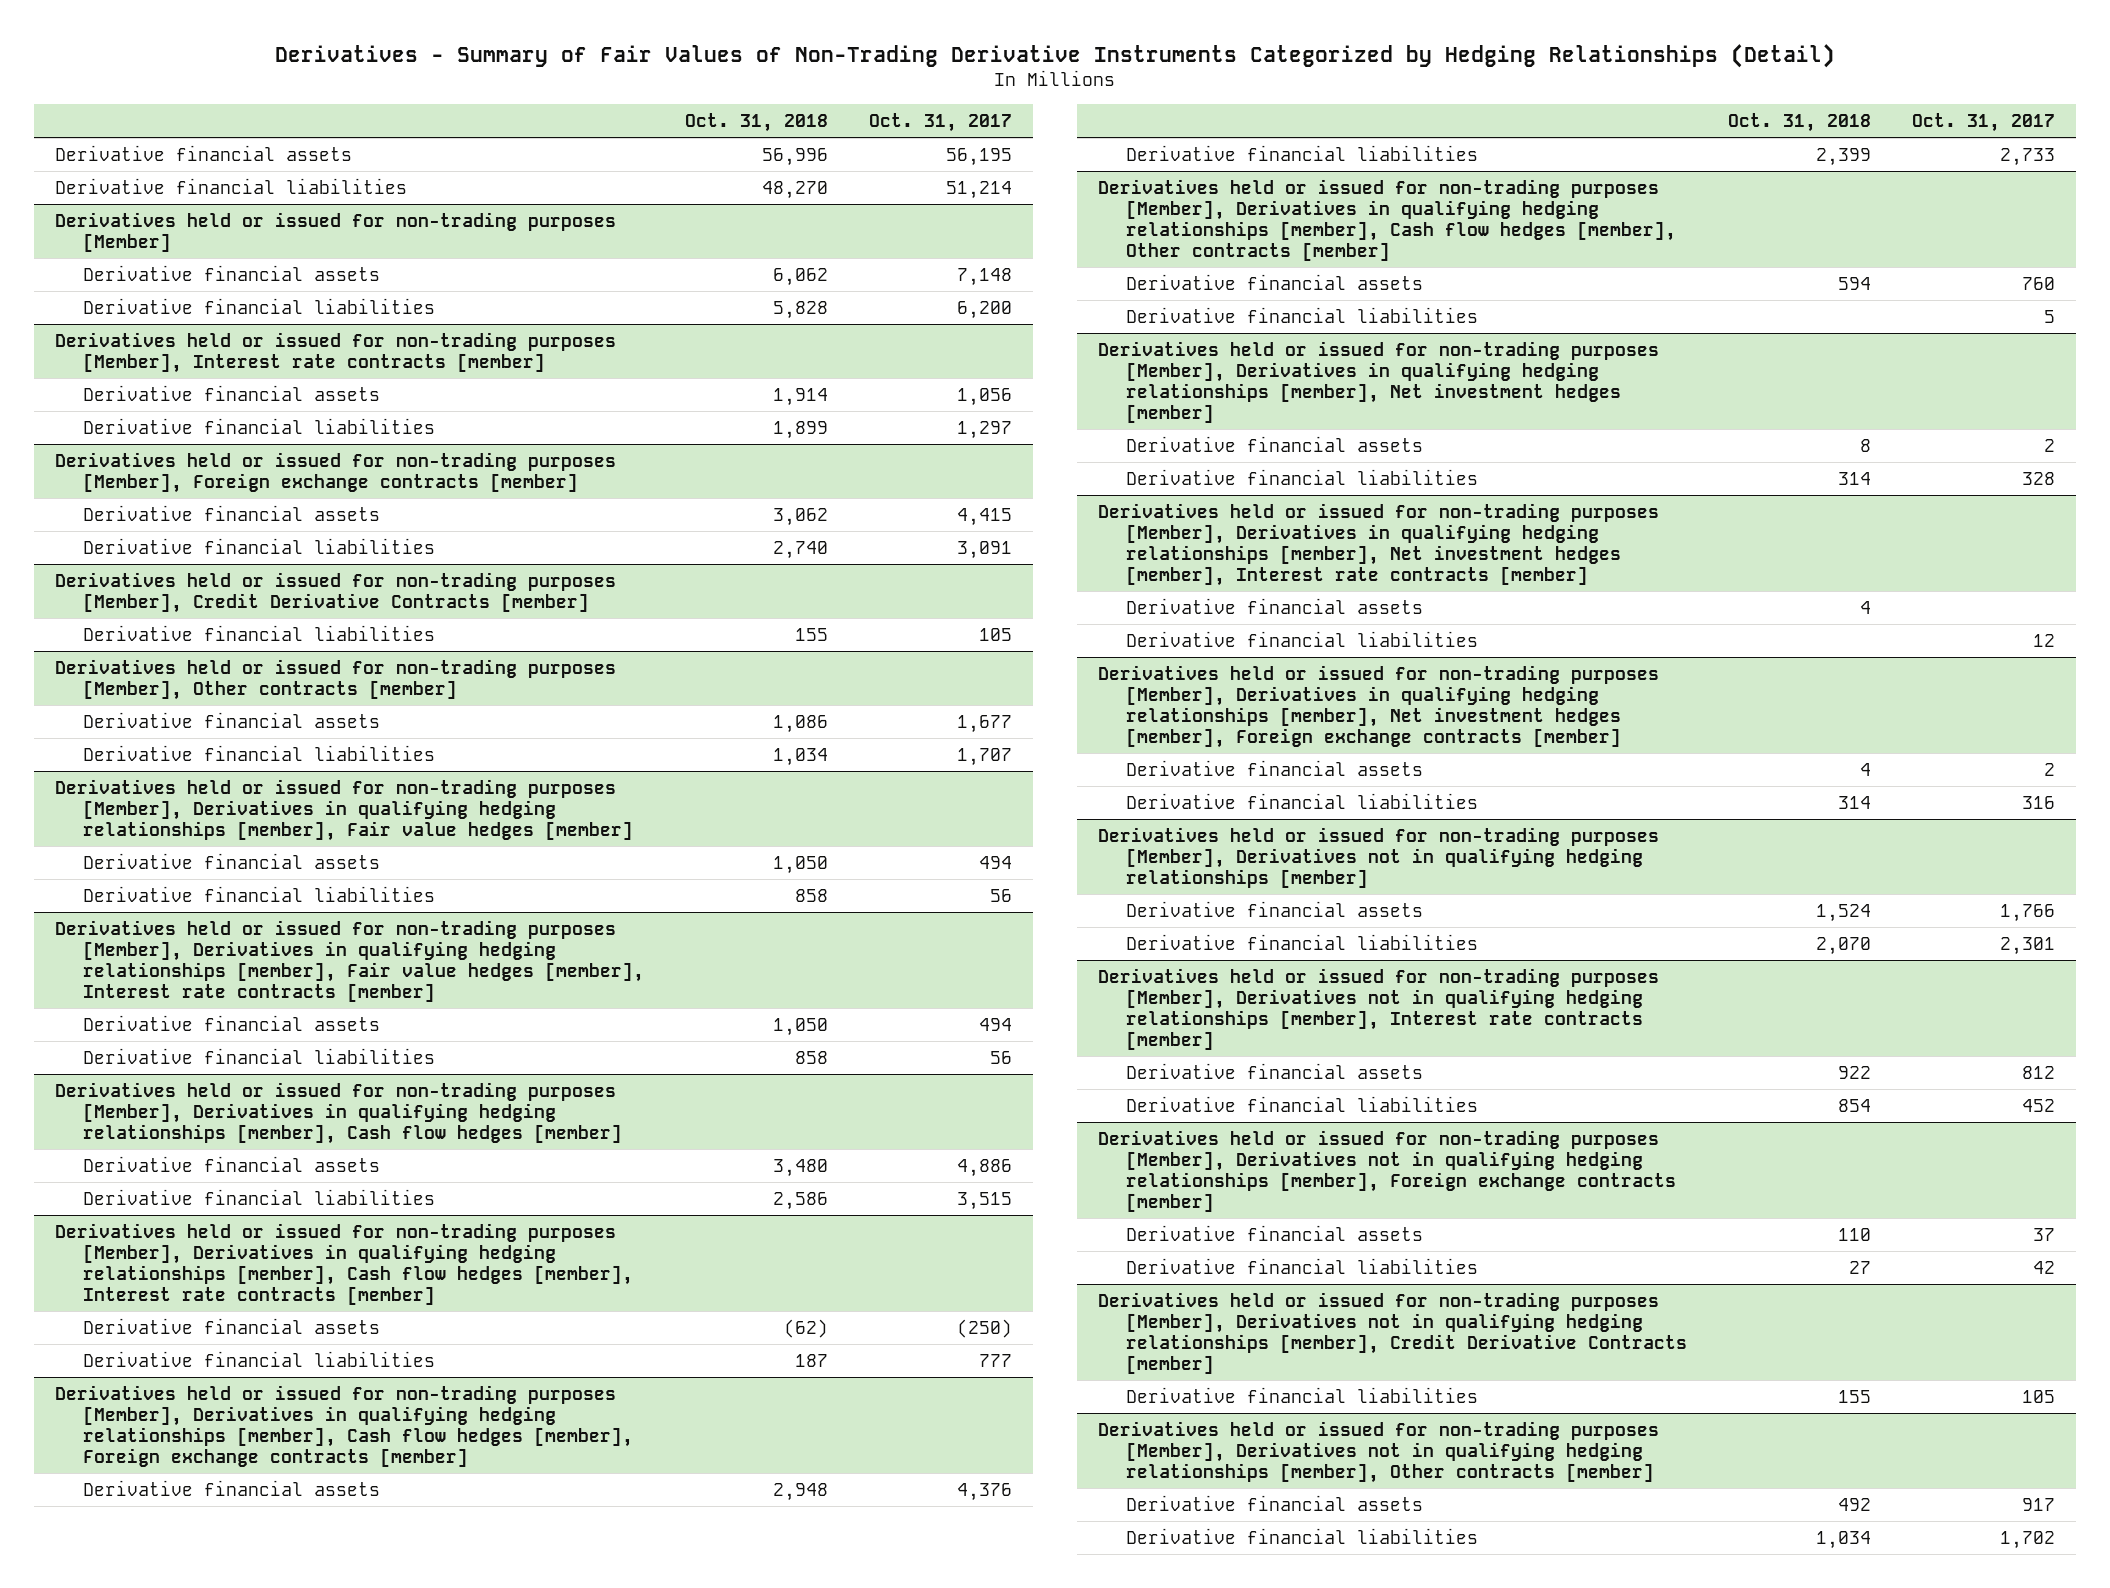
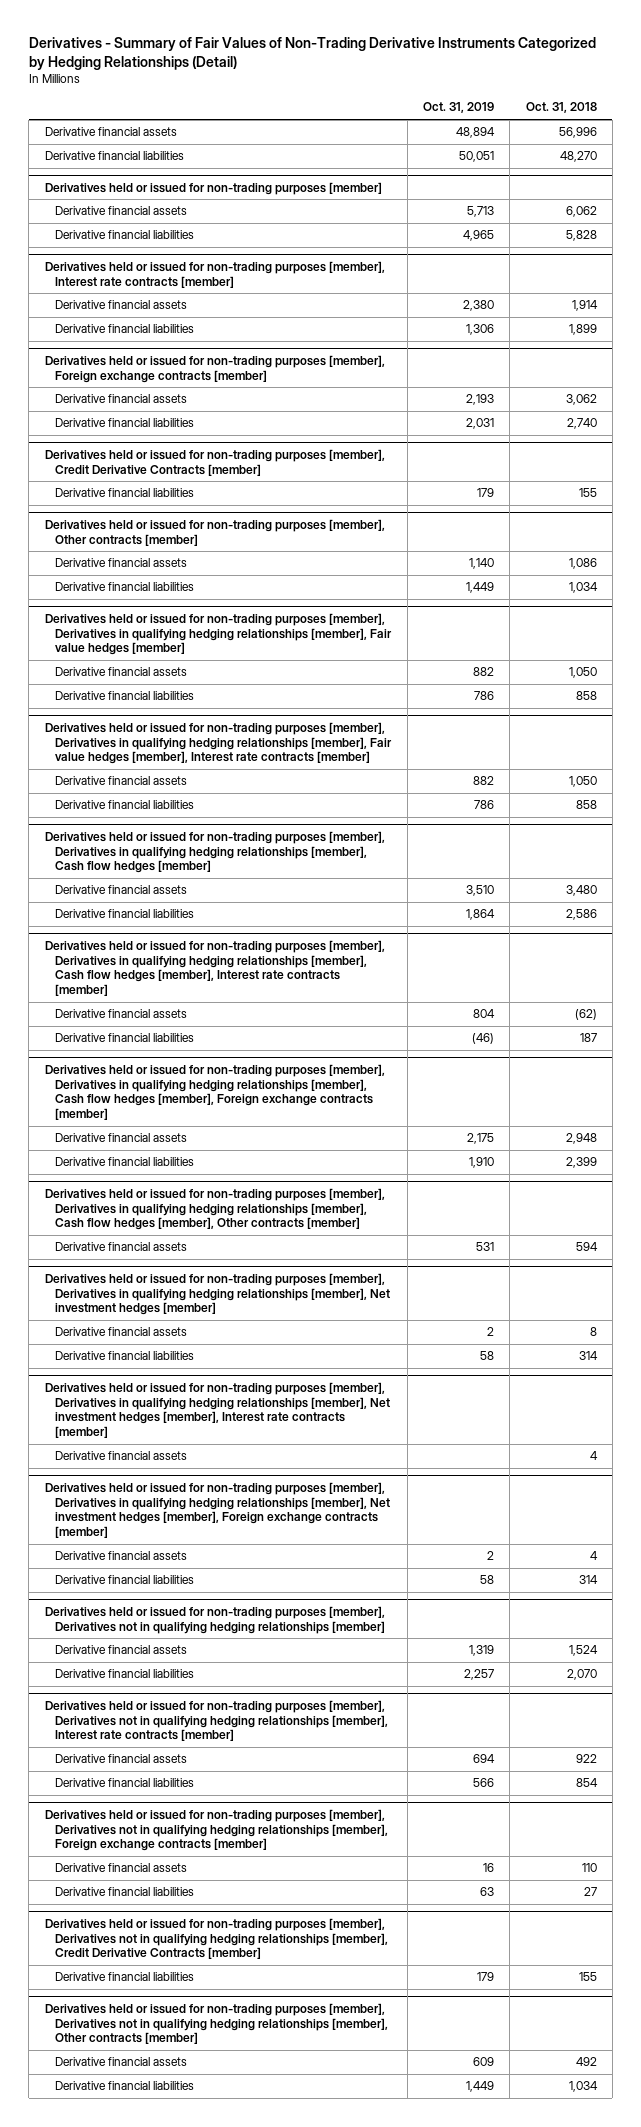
- | Oct. 31, 2018 | Oct. 31, 2017
+ | Oct. 31, 2019 | Oct. 31, 2018
- Derivatives held or issued for non-trading purposes [Member]
+ Derivatives held or issued for non-trading purposes [member]
- Derivatives held or issued for non-trading purposes [Member], Interest rate contracts [member]
+ Derivatives held or issued for non-trading purposes [member], Interest rate contracts [member]
- Derivatives held or issued for non-trading purposes [Member], Foreign exchange contracts [member]
+ Derivatives held or issued for non-trading purposes [member], Foreign exchange contracts [member]
- Derivatives held or issued for non-trading purposes [Member], Credit Derivative Contracts [member]
+ Derivatives held or issued for non-trading purposes [member], Credit Derivative Contracts [member]
- Derivatives held or issued for non-trading purposes [Member], Other contracts [member]
+ Derivatives held or issued for non-trading purposes [member], Other contracts [member]
- Derivatives held or issued for non-trading purposes [Member], Derivatives in qualifying hedging relationships [member], Fair value hedges [member]
+ Derivatives held or issued for non-trading purposes [member], Derivatives in qualifying hedging relationships [member], Fair value hedges [member]
- Derivatives held or issued for non-trading purposes [Member], Derivatives in qualifying hedging relationships [member], Fair value hedges [member], Interest rate contracts [member]
+ Derivatives held or issued for non-trading purposes [member], Derivatives in qualifying hedging relationships [member], Fair value hedges [member], Interest rate contracts [member]
- Derivatives held or issued for non-trading purposes [Member], Derivatives in qualifying hedging relationships [member], Cash flow hedges [member]
+ Derivatives held or issued for non-trading purposes [member], Derivatives in qualifying hedging relationships [member], Cash flow hedges [member]
- Derivatives held or issued for non-trading purposes [Member], Derivatives in qualifying hedging relationships [member], Cash flow hedges [member], Interest rate contracts [member]
+ Derivatives held or issued for non-trading purposes [member], Derivatives in qualifying hedging relationships [member], Cash flow hedges [member], Interest rate contracts [member]
- Derivatives held or issued for non-trading purposes [Member], Derivatives in qualifying hedging relationships [member], Cash flow hedges [member], Foreign exchange contracts [member]
+ Derivatives held or issued for non-trading purposes [member], Derivatives in qualifying hedging relationships [member], Cash flow hedges [member], Foreign exchange contracts [member]
- Derivatives held or issued for non-trading purposes [Member], Derivatives in qualifying hedging relationships [member], Cash flow hedges [member], Other contracts [member]
+ Derivatives held or issued for non-trading purposes [member], Derivatives in qualifying hedging relationships [member], Cash flow hedges [member], Other contracts [member]
- Derivative financial liabilities | | 5
- Derivatives held or issued for non-trading purposes [Member], Derivatives in qualifying hedging relationships [member], Net investment hedges [member]
+ Derivatives held or issued for non-trading purposes [member], Derivatives in qualifying hedging relationships [member], Net investment hedges [member]
- Derivatives held or issued for non-trading purposes [Member], Derivatives in qualifying hedging relationships [member], Net investment hedges [member], Interest rate contracts [member]
+ Derivatives held or issued for non-trading purposes [member], Derivatives in qualifying hedging relationships [member], Net investment hedges [member], Interest rate contracts [member]
- Derivative financial liabilities | | 12
- Derivatives held or issued for non-trading purposes [Member], Derivatives in qualifying hedging relationships [member], Net investment hedges [member], Foreign exchange contracts [member]
+ Derivatives held or issued for non-trading purposes [member], Derivatives in qualifying hedging relationships [member], Net investment hedges [member], Foreign exchange contracts [member]
- Derivatives held or issued for non-trading purposes [Member], Derivatives not in qualifying hedging relationships [member]
+ Derivatives held or issued for non-trading purposes [member], Derivatives not in qualifying hedging relationships [member]
- Derivatives held or issued for non-trading purposes [Member], Derivatives not in qualifying hedging relationships [member], Interest rate contracts [member]
+ Derivatives held or issued for non-trading purposes [member], Derivatives not in qualifying hedging relationships [member], Interest rate contracts [member]
- Derivatives held or issued for non-trading purposes [Member], Derivatives not in qualifying hedging relationships [member], Foreign exchange contracts [member]
+ Derivatives held or issued for non-trading purposes [member], Derivatives not in qualifying hedging relationships [member], Foreign exchange contracts [member]
- Derivatives held or issued for non-trading purposes [Member], Derivatives not in qualifying hedging relationships [member], Credit Derivative Contracts [member]
+ Derivatives held or issued for non-trading purposes [member], Derivatives not in qualifying hedging relationships [member], Credit Derivative Contracts [member]
- Derivatives held or issued for non-trading purposes [Member], Derivatives not in qualifying hedging relationships [member], Other contracts [member]
+ Derivatives held or issued for non-trading purposes [member], Derivatives not in qualifying hedging relationships [member], Other contracts [member]

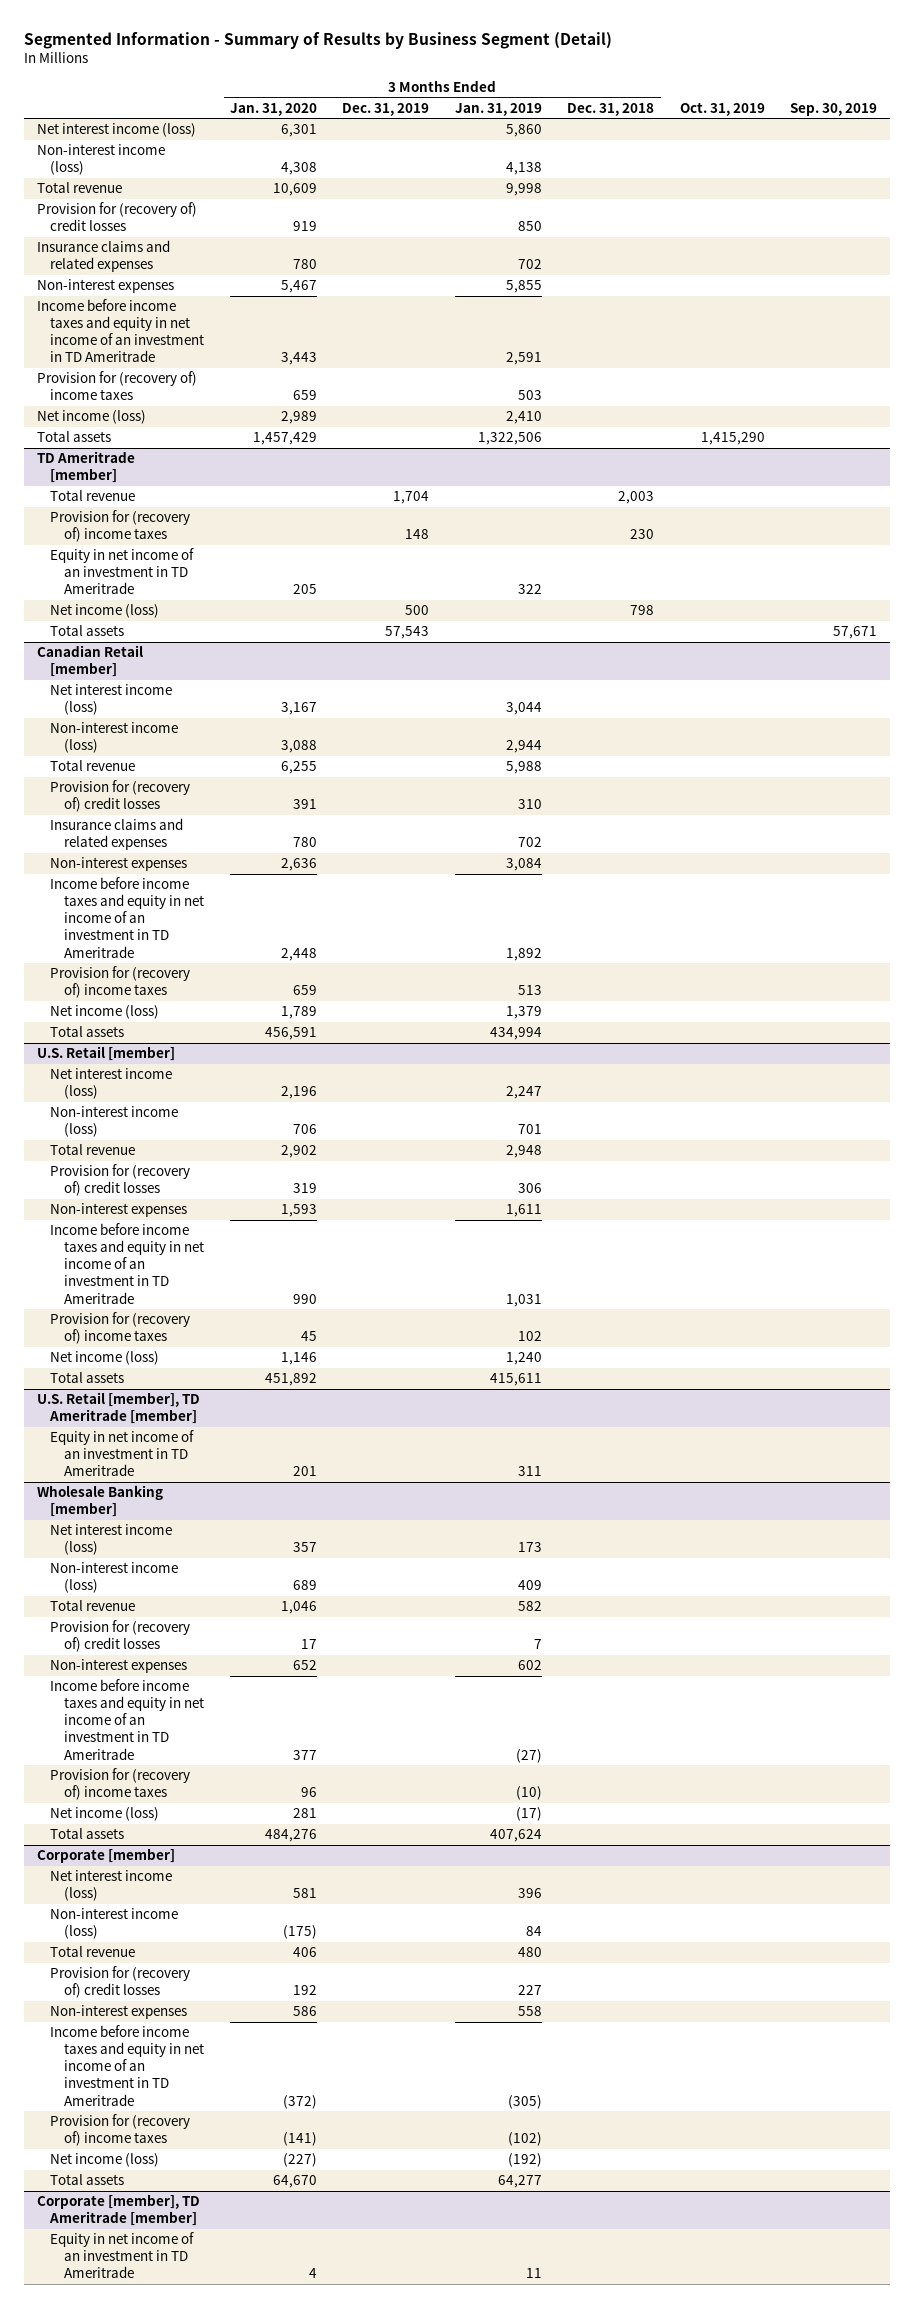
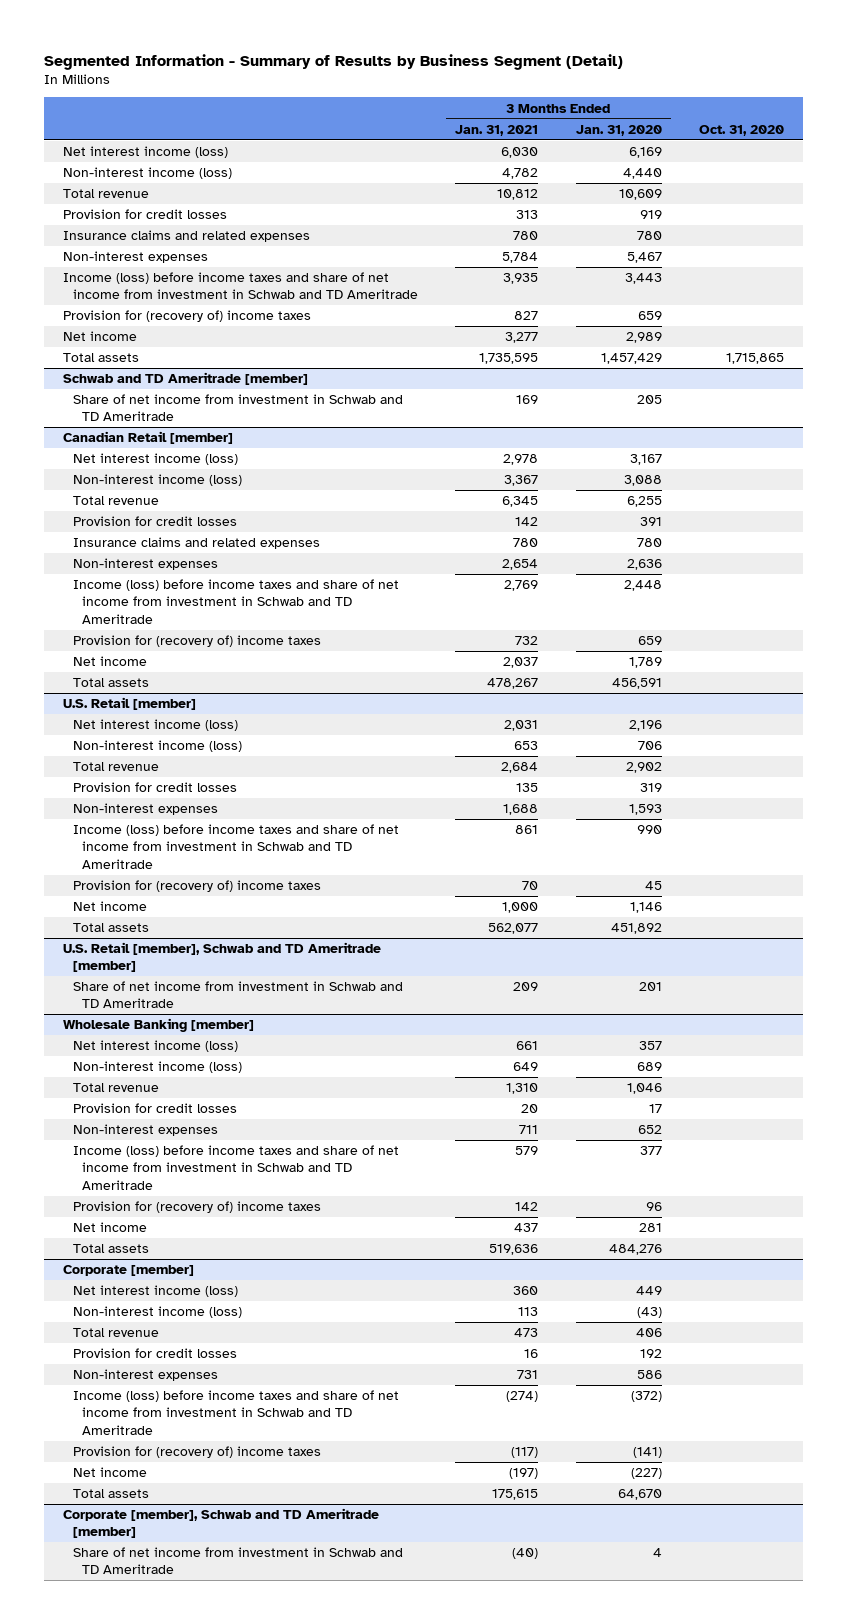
- | 3 Months Ended Jan. 31, 2020 | 3 Months Ended Dec. 31, 2019 | 3 Months Ended Jan. 31, 2019 | 3 Months Ended Dec. 31, 2018 | Oct. 31, 2019 | Sep. 30, 2019
+ | 3 Months Ended Jan. 31, 2021 | 3 Months Ended Jan. 31, 2020 | Oct. 31, 2020
- Net interest income (loss) | 6,301 | | 5,860 | | |
- Non-interest income (loss) | 4,308 | | 4,138 | | |
+ Net interest income (loss) | 6,030 | 6,169 |
+ Non-interest income (loss) | 4,782 | 4,440 |
- Provision for (recovery of) credit losses | 919 | | 850 | | |
+ Provision for credit losses | 313 | 919 |
- Income before income taxes and equity in net income of an investment in TD Ameritrade | 3,443 | | 2,591 | | |
+ Income (loss) before income taxes and share of net income from investment in Schwab and TD Ameritrade | 3,935 | 3,443 |
- Net income (loss) | 2,989 | | 2,410 | | |
+ Net income | 3,277 | 2,989 |
- TD Ameritrade [member]
- Total revenue | | 1,704 | | 2,003 | |
- Provision for (recovery of) income taxes | | 148 | | 230 | |
- Equity in net income of an investment in TD Ameritrade | 205 | | 322 | | |
- Net income (loss) | | 500 | | 798 | |
- Total assets | | 57,543 | | | | 57,671
+ Schwab and TD Ameritrade [member]
+ Share of net income from investment in Schwab and TD Ameritrade | 169 | 205 |
@ Canadian Retail [member]
- Provision for (recovery of) credit losses | 391 | | 310 | | |
+ Provision for credit losses | 142 | 391 |
- Income before income taxes and equity in net income of an investment in TD Ameritrade | 2,448 | | 1,892 | | |
+ Income (loss) before income taxes and share of net income from investment in Schwab and TD Ameritrade | 2,769 | 2,448 |
- Net income (loss) | 1,789 | | 1,379 | | |
+ Net income | 2,037 | 1,789 |
@ U.S. Retail [member]
- Provision for (recovery of) credit losses | 319 | | 306 | | |
+ Provision for credit losses | 135 | 319 |
- Income before income taxes and equity in net income of an investment in TD Ameritrade | 990 | | 1,031 | | |
+ Income (loss) before income taxes and share of net income from investment in Schwab and TD Ameritrade | 861 | 990 |
- Net income (loss) | 1,146 | | 1,240 | | |
+ Net income | 1,000 | 1,146 |
- U.S. Retail [member], TD Ameritrade [member]
- Equity in net income of an investment in TD Ameritrade | 201 | | 311 | | |
+ U.S. Retail [member], Schwab and TD Ameritrade [member]
+ Share of net income from investment in Schwab and TD Ameritrade | 209 | 201 |
@ Wholesale Banking [member]
- Provision for (recovery of) credit losses | 17 | | 7 | | |
+ Provision for credit losses | 20 | 17 |
- Income before income taxes and equity in net income of an investment in TD Ameritrade | 377 | | (27) | | |
+ Income (loss) before income taxes and share of net income from investment in Schwab and TD Ameritrade | 579 | 377 |
- Net income (loss) | 281 | | (17) | | |
+ Net income | 437 | 281 |
@ Corporate [member]
- Net interest income (loss) | 581 | | 396 | | |
- Non-interest income (loss) | (175) | | 84 | | |
+ Net interest income (loss) | 360 | 449 |
+ Non-interest income (loss) | 113 | (43) |
- Provision for (recovery of) credit losses | 192 | | 227 | | |
+ Provision for credit losses | 16 | 192 |
- Income before income taxes and equity in net income of an investment in TD Ameritrade | (372) | | (305) | | |
+ Income (loss) before income taxes and share of net income from investment in Schwab and TD Ameritrade | (274) | (372) |
- Net income (loss) | (227) | | (192) | | |
+ Net income | (197) | (227) |
- Corporate [member], TD Ameritrade [member]
- Equity in net income of an investment in TD Ameritrade | 4 | | 11 | | |
+ Corporate [member], Schwab and TD Ameritrade [member]
+ Share of net income from investment in Schwab and TD Ameritrade | (40) | 4 |

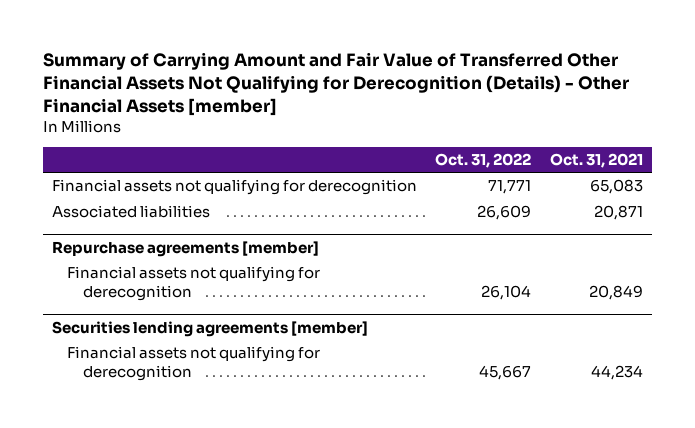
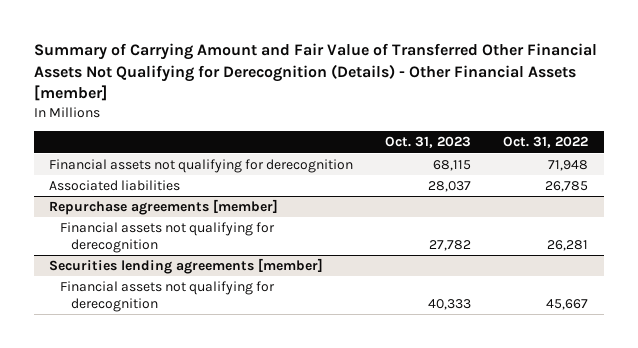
- | Oct. 31, 2022 | Oct. 31, 2021
+ | Oct. 31, 2023 | Oct. 31, 2022
- Financial assets not qualifying for derecognition | 71,771 | 65,083
- Associated liabilities | 26,609 | 20,871
+ Financial assets not qualifying for derecognition | 68,115 | 71,948
+ Associated liabilities | 28,037 | 26,785
@ Repurchase agreements [member]
- Financial assets not qualifying for derecognition | 26,104 | 20,849
+ Financial assets not qualifying for derecognition | 27,782 | 26,281

